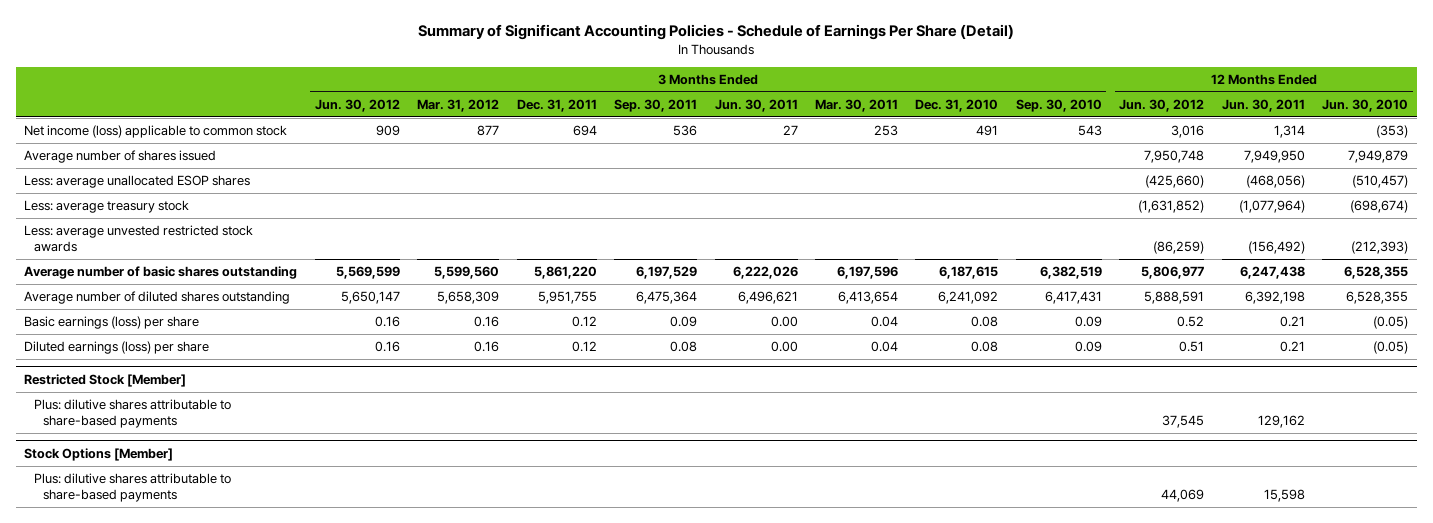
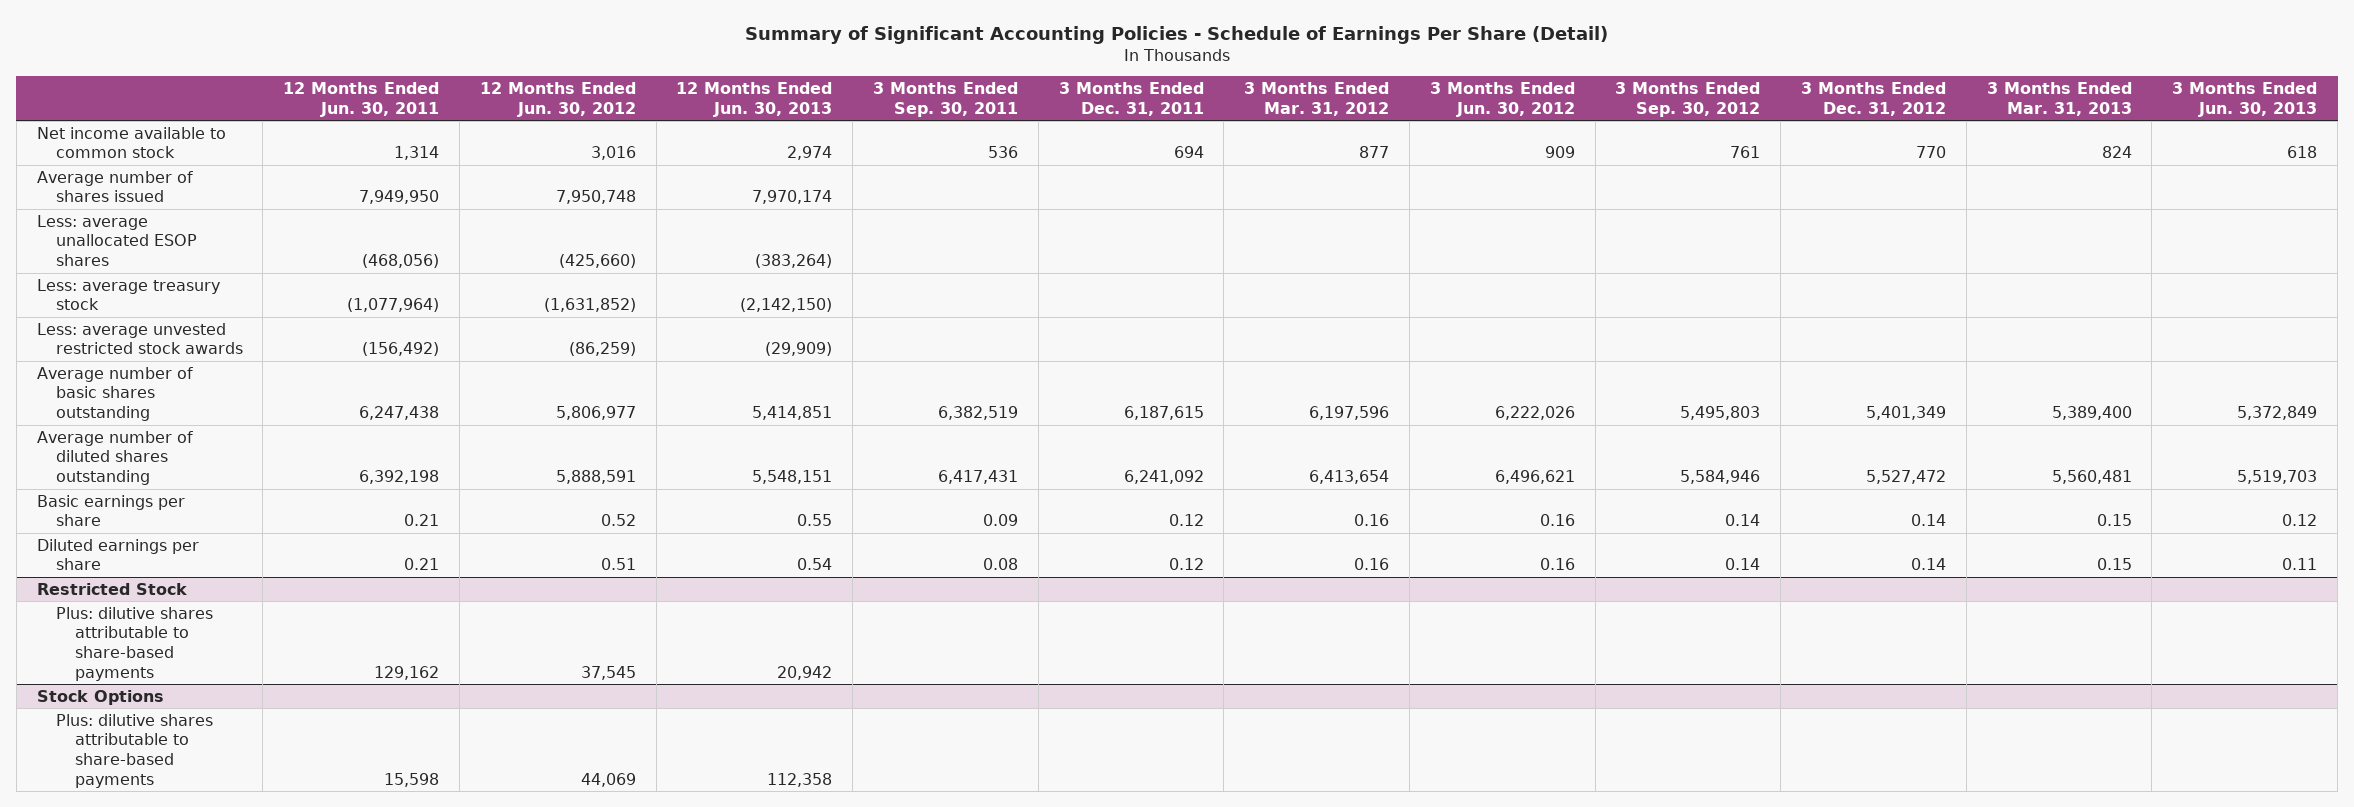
- | 3 Months Ended Jun. 30, 2012 | 3 Months Ended Mar. 31, 2012 | 3 Months Ended Dec. 31, 2011 | 3 Months Ended Sep. 30, 2011 | 3 Months Ended Jun. 30, 2011 | 3 Months Ended Mar. 30, 2011 | 3 Months Ended Dec. 31, 2010 | 3 Months Ended Sep. 30, 2010 | 12 Months Ended Jun. 30, 2012 | 12 Months Ended Jun. 30, 2011 | 12 Months Ended Jun. 30, 2010
+ | 12 Months Ended Jun. 30, 2011 | 12 Months Ended Jun. 30, 2012 | 12 Months Ended Jun. 30, 2013 | 3 Months Ended Sep. 30, 2011 | 3 Months Ended Dec. 31, 2011 | 3 Months Ended Mar. 31, 2012 | 3 Months Ended Jun. 30, 2012 | 3 Months Ended Sep. 30, 2012 | 3 Months Ended Dec. 31, 2012 | 3 Months Ended Mar. 31, 2013 | 3 Months Ended Jun. 30, 2013
- Net income (loss) applicable to common stock | 909 | 877 | 694 | 536 | 27 | 253 | 491 | 543 | 3,016 | 1,314 | (353)
+ Net income available to common stock | 1,314 | 3,016 | 2,974 | 536 | 694 | 877 | 909 | 761 | 770 | 824 | 618
- Average number of basic shares outstanding | 5,569,599 | 5,599,560 | 5,861,220 | 6,197,529 | 6,222,026 | 6,197,596 | 6,187,615 | 6,382,519 | 5,806,977 | 6,247,438 | 6,528,355
- Average number of diluted shares outstanding | 5,650,147 | 5,658,309 | 5,951,755 | 6,475,364 | 6,496,621 | 6,413,654 | 6,241,092 | 6,417,431 | 5,888,591 | 6,392,198 | 6,528,355
- Basic earnings (loss) per share | 0.16 | 0.16 | 0.12 | 0.09 | 0.00 | 0.04 | 0.08 | 0.09 | 0.52 | 0.21 | (0.05)
- Diluted earnings (loss) per share | 0.16 | 0.16 | 0.12 | 0.08 | 0.00 | 0.04 | 0.08 | 0.09 | 0.51 | 0.21 | (0.05)
- Restricted Stock [Member]
+ Average number of basic shares outstanding | 6,247,438 | 5,806,977 | 5,414,851 | 6,382,519 | 6,187,615 | 6,197,596 | 6,222,026 | 5,495,803 | 5,401,349 | 5,389,400 | 5,372,849
+ Average number of diluted shares outstanding | 6,392,198 | 5,888,591 | 5,548,151 | 6,417,431 | 6,241,092 | 6,413,654 | 6,496,621 | 5,584,946 | 5,527,472 | 5,560,481 | 5,519,703
+ Basic earnings per share | 0.21 | 0.52 | 0.55 | 0.09 | 0.12 | 0.16 | 0.16 | 0.14 | 0.14 | 0.15 | 0.12
+ Diluted earnings per share | 0.21 | 0.51 | 0.54 | 0.08 | 0.12 | 0.16 | 0.16 | 0.14 | 0.14 | 0.15 | 0.11
+ Restricted Stock
- Stock Options [Member]
+ Stock Options

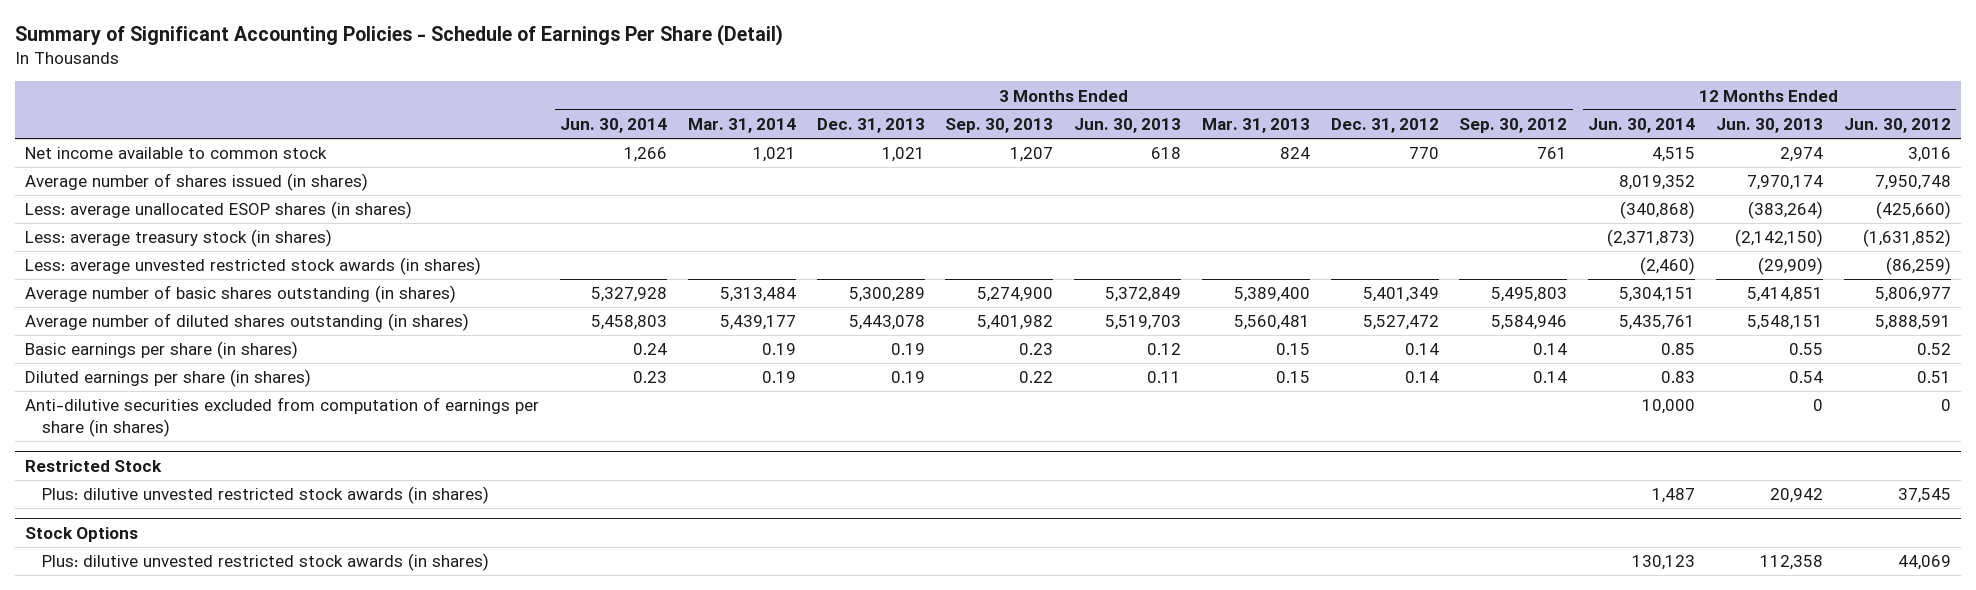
- | 12 Months Ended Jun. 30, 2011 | 12 Months Ended Jun. 30, 2012 | 12 Months Ended Jun. 30, 2013 | 3 Months Ended Sep. 30, 2011 | 3 Months Ended Dec. 31, 2011 | 3 Months Ended Mar. 31, 2012 | 3 Months Ended Jun. 30, 2012 | 3 Months Ended Sep. 30, 2012 | 3 Months Ended Dec. 31, 2012 | 3 Months Ended Mar. 31, 2013 | 3 Months Ended Jun. 30, 2013
+ | 3 Months Ended Jun. 30, 2014 | 3 Months Ended Mar. 31, 2014 | 3 Months Ended Dec. 31, 2013 | 3 Months Ended Sep. 30, 2013 | 3 Months Ended Jun. 30, 2013 | 3 Months Ended Mar. 31, 2013 | 3 Months Ended Dec. 31, 2012 | 3 Months Ended Sep. 30, 2012 | 12 Months Ended Jun. 30, 2014 | 12 Months Ended Jun. 30, 2013 | 12 Months Ended Jun. 30, 2012
- Average number of shares issued | 7,949,950 | 7,950,748 | 7,970,174 | | | | | | | |
- Less: average unallocated ESOP shares | (468,056) | (425,660) | (383,264) | | | | | | | |
- Less: average treasury stock | (1,077,964) | (1,631,852) | (2,142,150) | | | | | | | |
- Less: average unvested restricted stock awards | (156,492) | (86,259) | (29,909) | | | | | | | |
- Average number of basic shares outstanding | 6,247,438 | 5,806,977 | 5,414,851 | 6,382,519 | 6,187,615 | 6,197,596 | 6,222,026 | 5,495,803 | 5,401,349 | 5,389,400 | 5,372,849
- Average number of diluted shares outstanding | 6,392,198 | 5,888,591 | 5,548,151 | 6,417,431 | 6,241,092 | 6,413,654 | 6,496,621 | 5,584,946 | 5,527,472 | 5,560,481 | 5,519,703
- Basic earnings per share | 0.21 | 0.52 | 0.55 | 0.09 | 0.12 | 0.16 | 0.16 | 0.14 | 0.14 | 0.15 | 0.12
- Diluted earnings per share | 0.21 | 0.51 | 0.54 | 0.08 | 0.12 | 0.16 | 0.16 | 0.14 | 0.14 | 0.15 | 0.11
+ Average number of shares issued (in shares) | | | | | | | | | 8,019,352 | 7,970,174 | 7,950,748
+ Less: average unallocated ESOP shares (in shares) | | | | | | | | | (340,868) | (383,264) | (425,660)
+ Less: average treasury stock (in shares) | | | | | | | | | (2,371,873) | (2,142,150) | (1,631,852)
+ Less: average unvested restricted stock awards (in shares) | | | | | | | | | (2,460) | (29,909) | (86,259)
+ Average number of basic shares outstanding (in shares) | 5,327,928 | 5,313,484 | 5,300,289 | 5,274,900 | 5,372,849 | 5,389,400 | 5,401,349 | 5,495,803 | 5,304,151 | 5,414,851 | 5,806,977
+ Average number of diluted shares outstanding (in shares) | 5,458,803 | 5,439,177 | 5,443,078 | 5,401,982 | 5,519,703 | 5,560,481 | 5,527,472 | 5,584,946 | 5,435,761 | 5,548,151 | 5,888,591
+ Basic earnings per share (in shares) | 0.24 | 0.19 | 0.19 | 0.23 | 0.12 | 0.15 | 0.14 | 0.14 | 0.85 | 0.55 | 0.52
+ Diluted earnings per share (in shares) | 0.23 | 0.19 | 0.19 | 0.22 | 0.11 | 0.15 | 0.14 | 0.14 | 0.83 | 0.54 | 0.51
+ Anti-dilutive securities excluded from computation of earnings per share (in shares) | | | | | | | | | 10,000 | 0 | 0
@ Restricted Stock
- Plus: dilutive shares attributable to share-based payments | 129,162 | 37,545 | 20,942 | | | | | | | |
+ Plus: dilutive unvested restricted stock awards (in shares) | | | | | | | | | 1,487 | 20,942 | 37,545
@ Stock Options
- Plus: dilutive shares attributable to share-based payments | 15,598 | 44,069 | 112,358 | | | | | | | |
+ Plus: dilutive unvested restricted stock awards (in shares) | | | | | | | | | 130,123 | 112,358 | 44,069

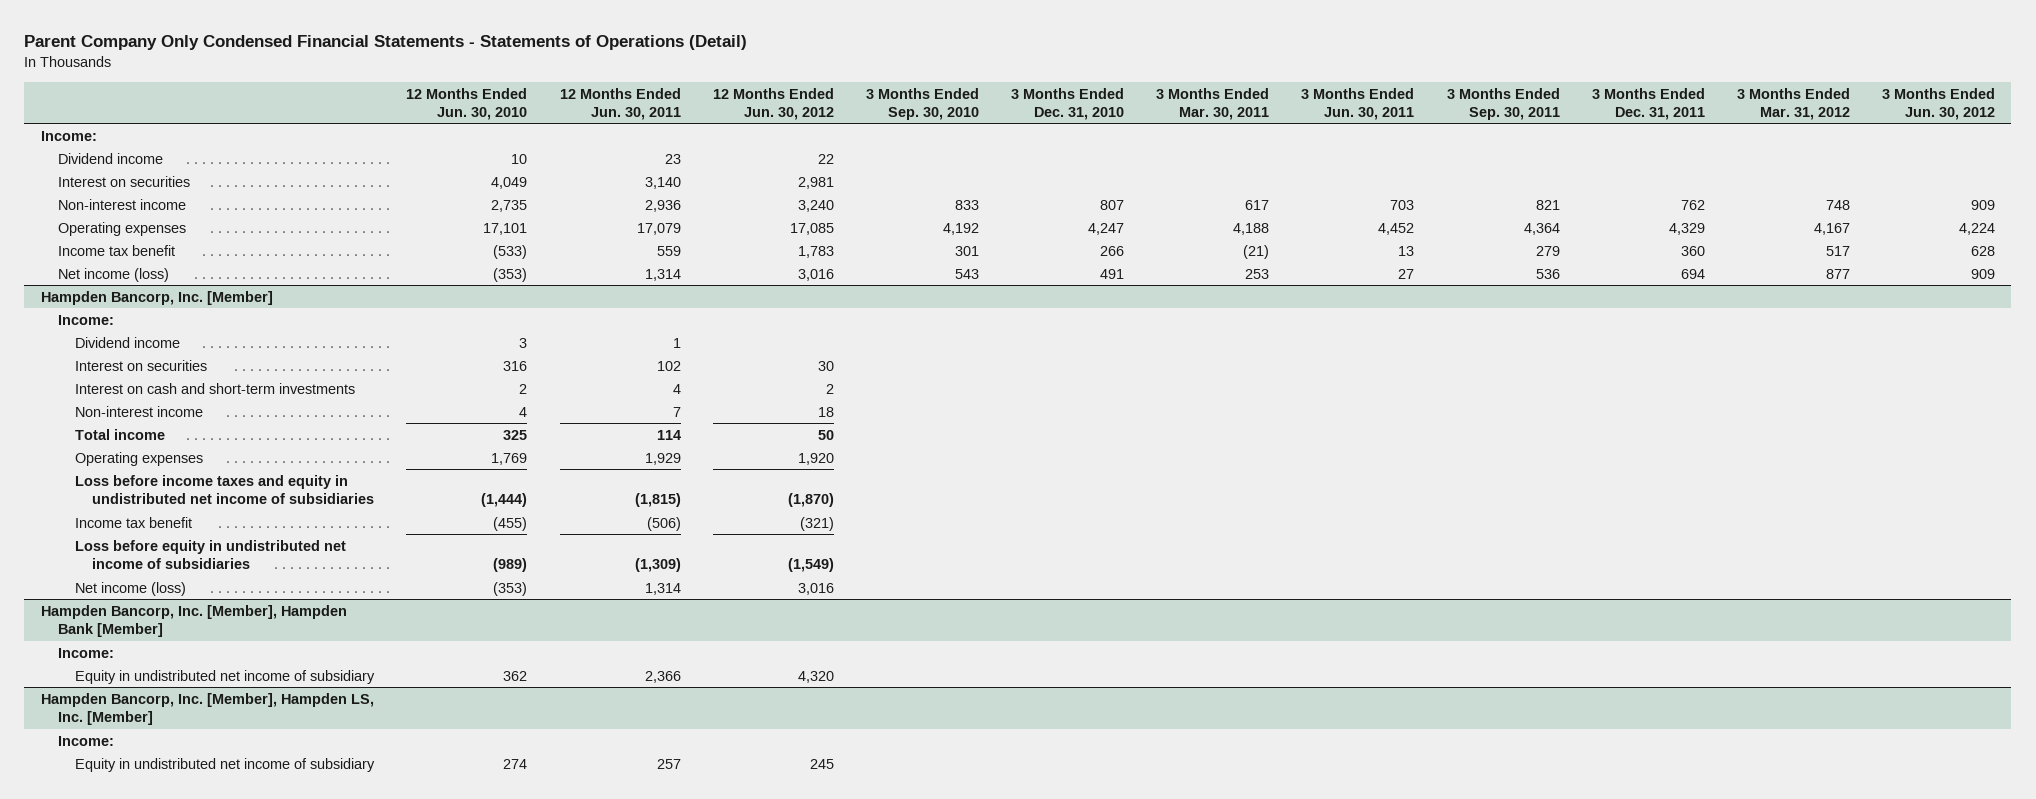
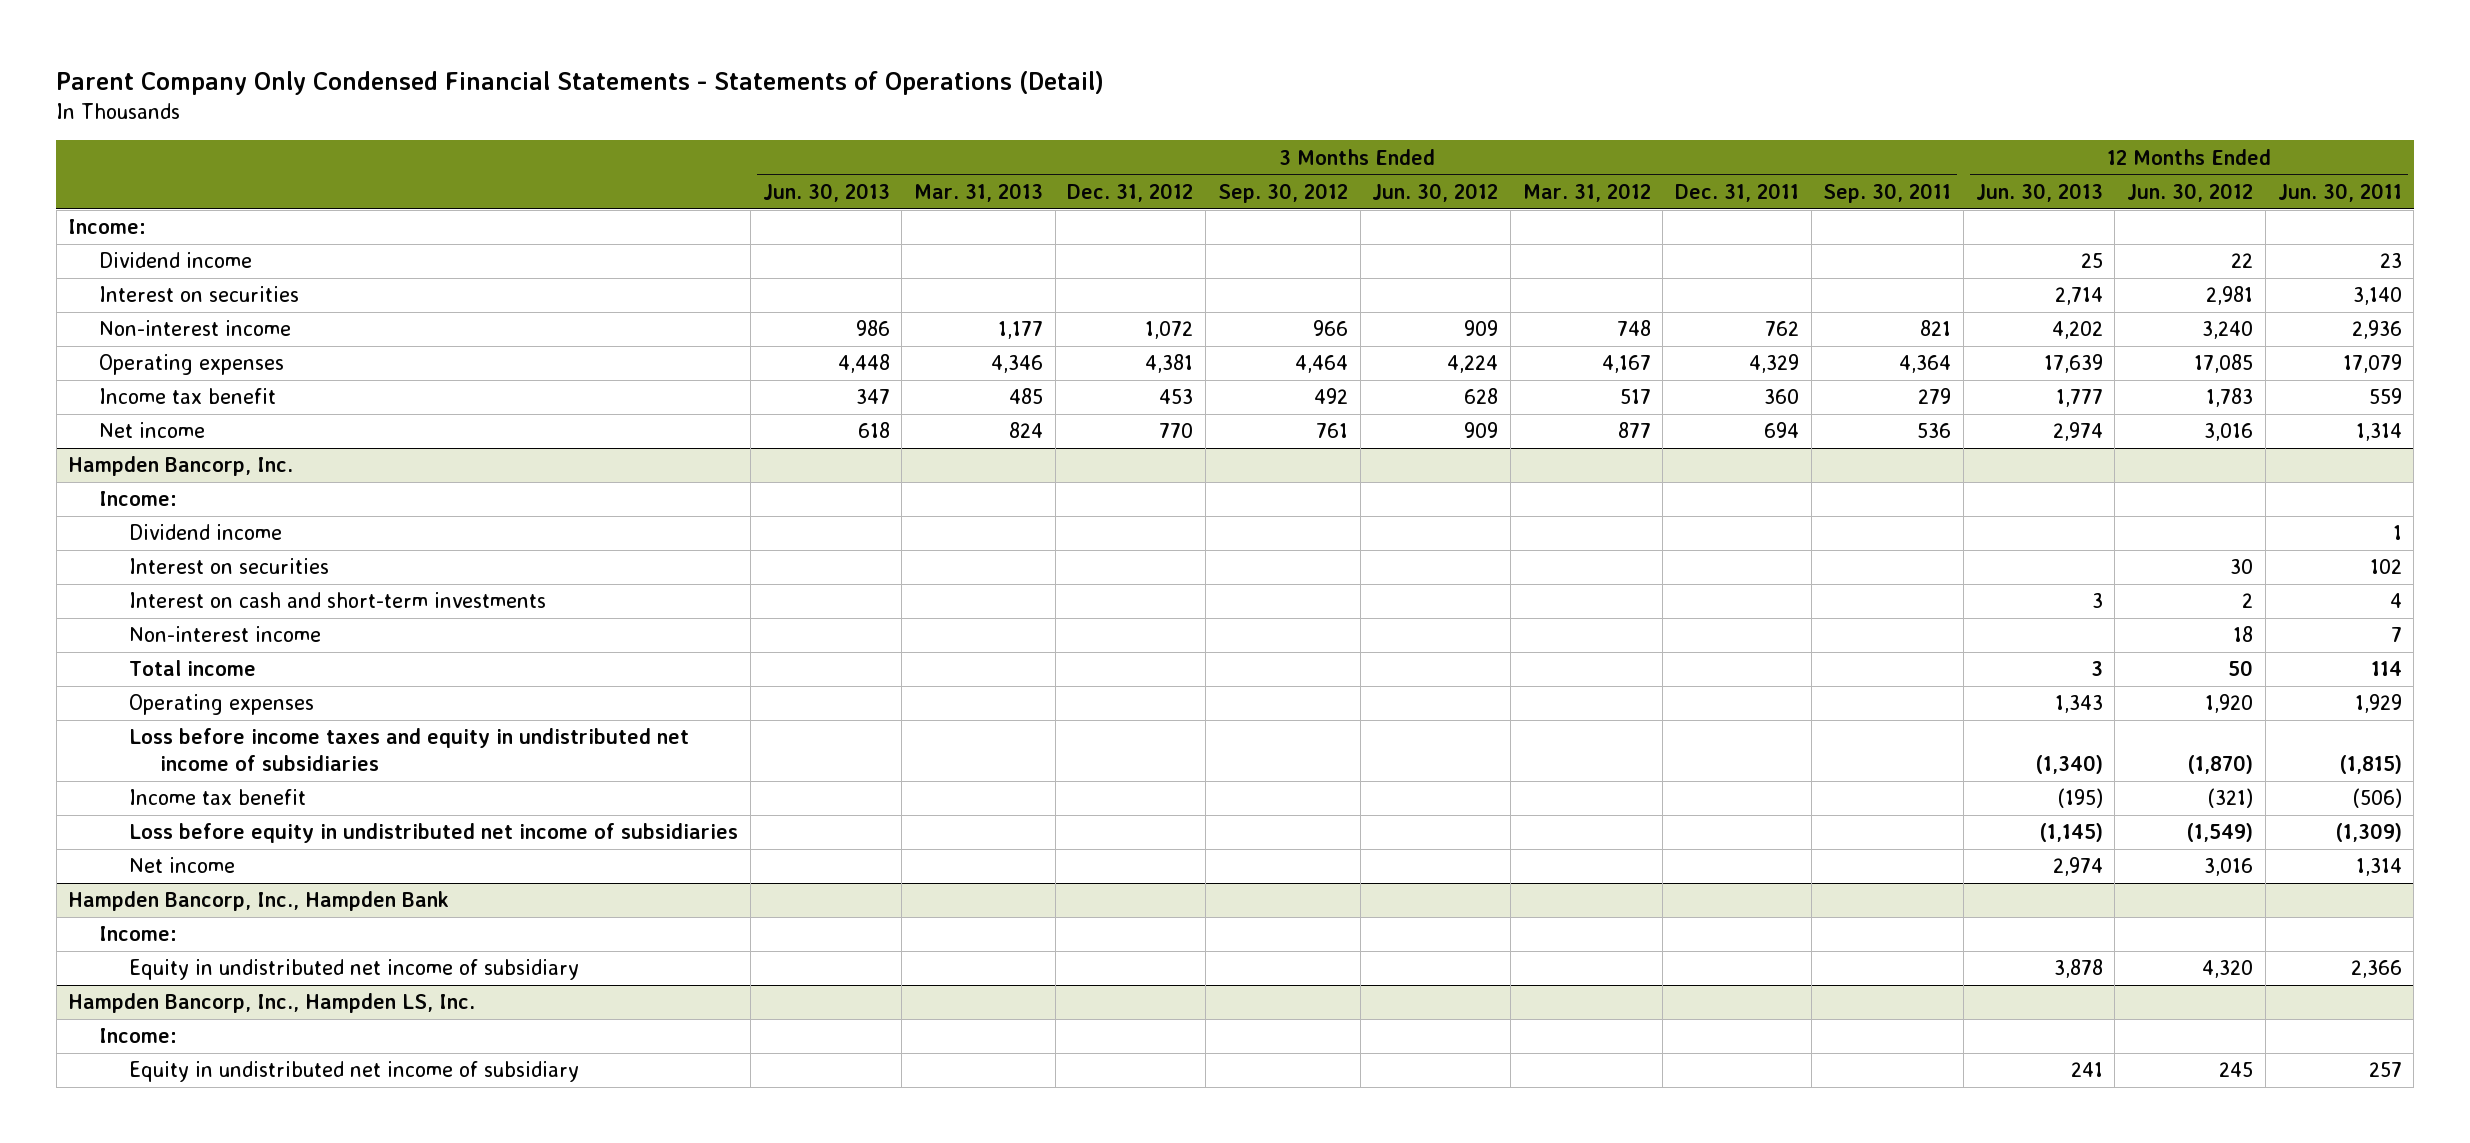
- | 12 Months Ended Jun. 30, 2010 | 12 Months Ended Jun. 30, 2011 | 12 Months Ended Jun. 30, 2012 | 3 Months Ended Sep. 30, 2010 | 3 Months Ended Dec. 31, 2010 | 3 Months Ended Mar. 30, 2011 | 3 Months Ended Jun. 30, 2011 | 3 Months Ended Sep. 30, 2011 | 3 Months Ended Dec. 31, 2011 | 3 Months Ended Mar. 31, 2012 | 3 Months Ended Jun. 30, 2012
+ | 3 Months Ended Jun. 30, 2013 | 3 Months Ended Mar. 31, 2013 | 3 Months Ended Dec. 31, 2012 | 3 Months Ended Sep. 30, 2012 | 3 Months Ended Jun. 30, 2012 | 3 Months Ended Mar. 31, 2012 | 3 Months Ended Dec. 31, 2011 | 3 Months Ended Sep. 30, 2011 | 12 Months Ended Jun. 30, 2013 | 12 Months Ended Jun. 30, 2012 | 12 Months Ended Jun. 30, 2011
- Net income (loss) | (353) | 1,314 | 3,016 | 543 | 491 | 253 | 27 | 536 | 694 | 877 | 909
- Hampden Bancorp, Inc. [Member]
+ Net income | 618 | 824 | 770 | 761 | 909 | 877 | 694 | 536 | 2,974 | 3,016 | 1,314
+ Hampden Bancorp, Inc.
- Net income (loss) | (353) | 1,314 | 3,016 | | | | | | | |
- Hampden Bancorp, Inc. [Member], Hampden Bank [Member]
+ Net income | | | | | | | | | 2,974 | 3,016 | 1,314
+ Hampden Bancorp, Inc., Hampden Bank
- Hampden Bancorp, Inc. [Member], Hampden LS, Inc. [Member]
+ Hampden Bancorp, Inc., Hampden LS, Inc.

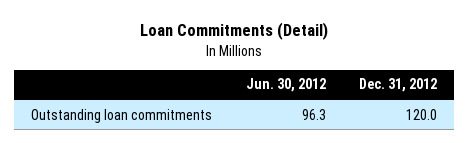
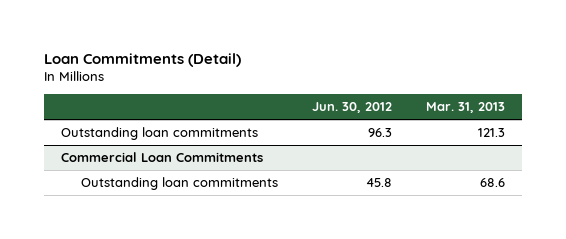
- | Jun. 30, 2012 | Dec. 31, 2012
+ | Jun. 30, 2012 | Mar. 31, 2013
+ Commercial Loan Commitments
+ Outstanding loan commitments | 45.8 | 68.6

